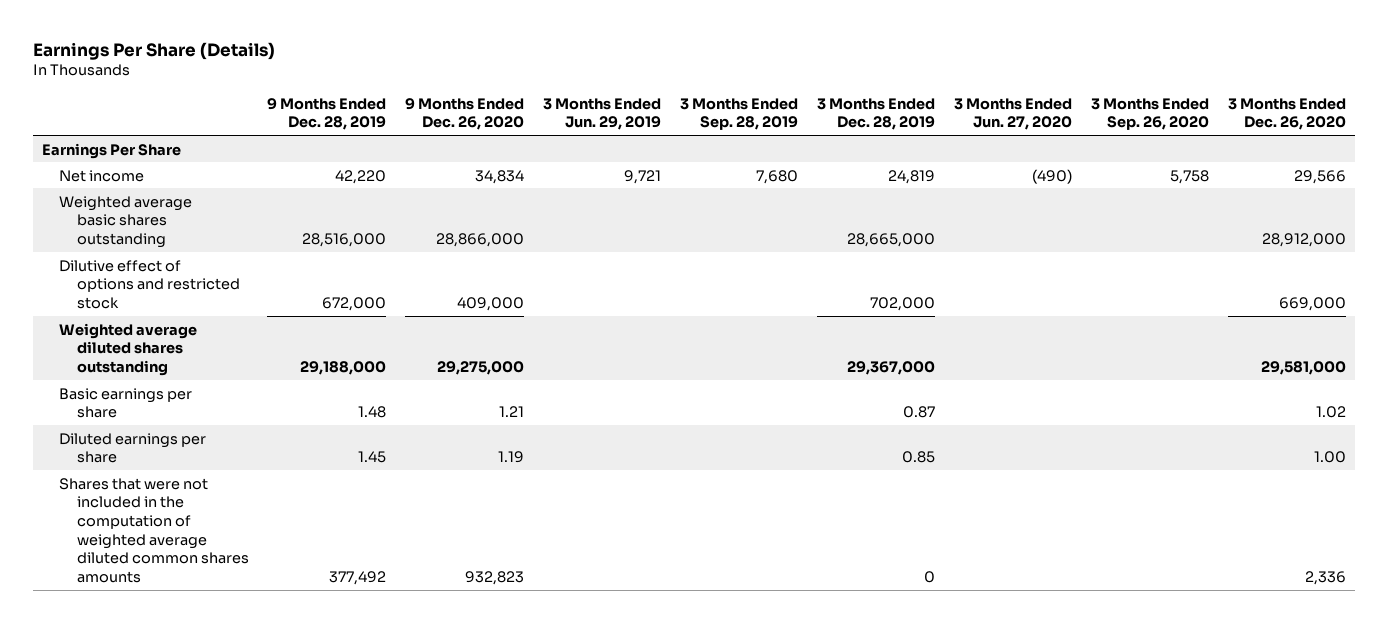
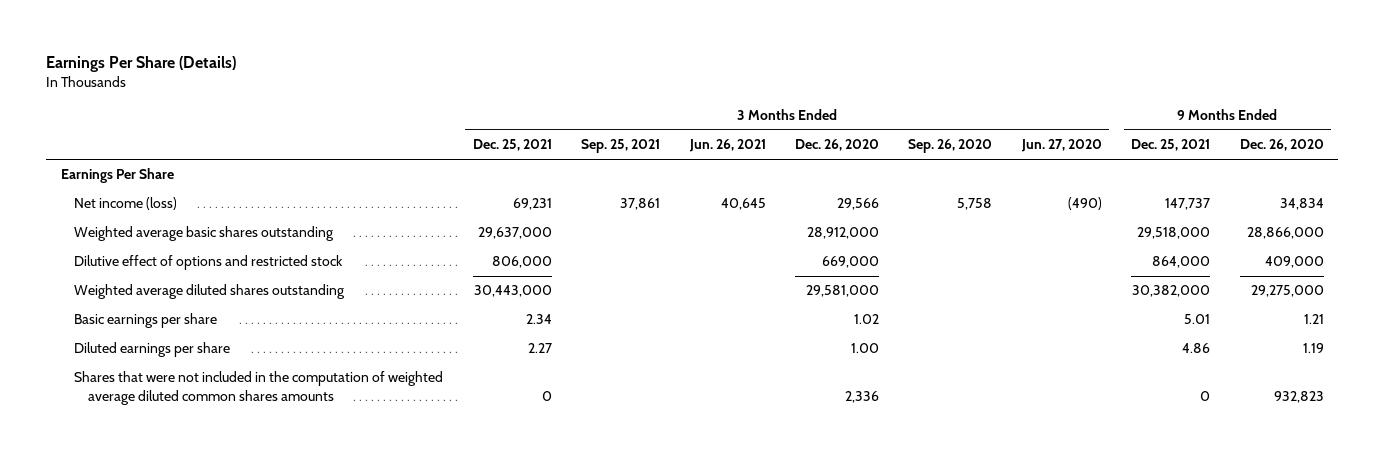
- | 9 Months Ended Dec. 28, 2019 | 9 Months Ended Dec. 26, 2020 | 3 Months Ended Jun. 29, 2019 | 3 Months Ended Sep. 28, 2019 | 3 Months Ended Dec. 28, 2019 | 3 Months Ended Jun. 27, 2020 | 3 Months Ended Sep. 26, 2020 | 3 Months Ended Dec. 26, 2020
+ | 3 Months Ended Dec. 25, 2021 | 3 Months Ended Sep. 25, 2021 | 3 Months Ended Jun. 26, 2021 | 3 Months Ended Dec. 26, 2020 | 3 Months Ended Sep. 26, 2020 | 3 Months Ended Jun. 27, 2020 | 9 Months Ended Dec. 25, 2021 | 9 Months Ended Dec. 26, 2020
- Net income | 42,220 | 34,834 | 9,721 | 7,680 | 24,819 | (490) | 5,758 | 29,566
+ Net income (loss) | 69,231 | 37,861 | 40,645 | 29,566 | 5,758 | (490) | 147,737 | 34,834

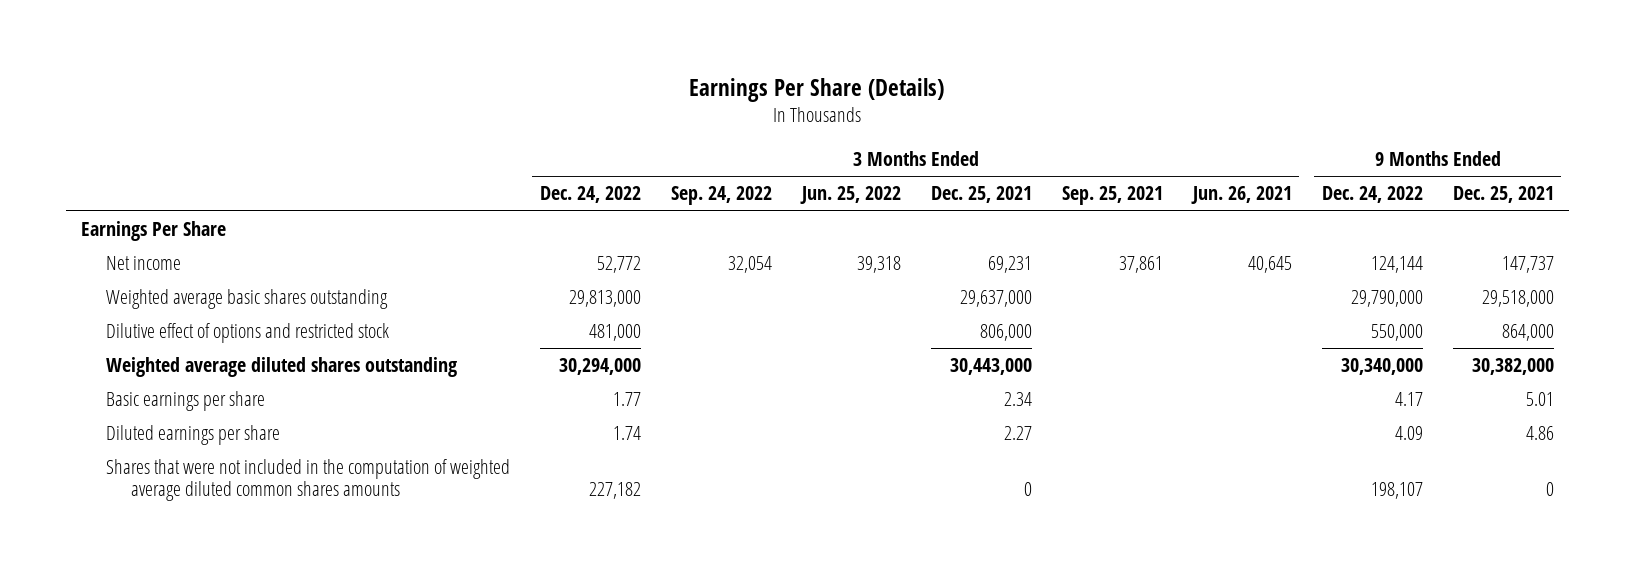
- | 3 Months Ended Dec. 25, 2021 | 3 Months Ended Sep. 25, 2021 | 3 Months Ended Jun. 26, 2021 | 3 Months Ended Dec. 26, 2020 | 3 Months Ended Sep. 26, 2020 | 3 Months Ended Jun. 27, 2020 | 9 Months Ended Dec. 25, 2021 | 9 Months Ended Dec. 26, 2020
+ | 3 Months Ended Dec. 24, 2022 | 3 Months Ended Sep. 24, 2022 | 3 Months Ended Jun. 25, 2022 | 3 Months Ended Dec. 25, 2021 | 3 Months Ended Sep. 25, 2021 | 3 Months Ended Jun. 26, 2021 | 9 Months Ended Dec. 24, 2022 | 9 Months Ended Dec. 25, 2021
- Net income (loss) | 69,231 | 37,861 | 40,645 | 29,566 | 5,758 | (490) | 147,737 | 34,834
+ Net income | 52,772 | 32,054 | 39,318 | 69,231 | 37,861 | 40,645 | 124,144 | 147,737

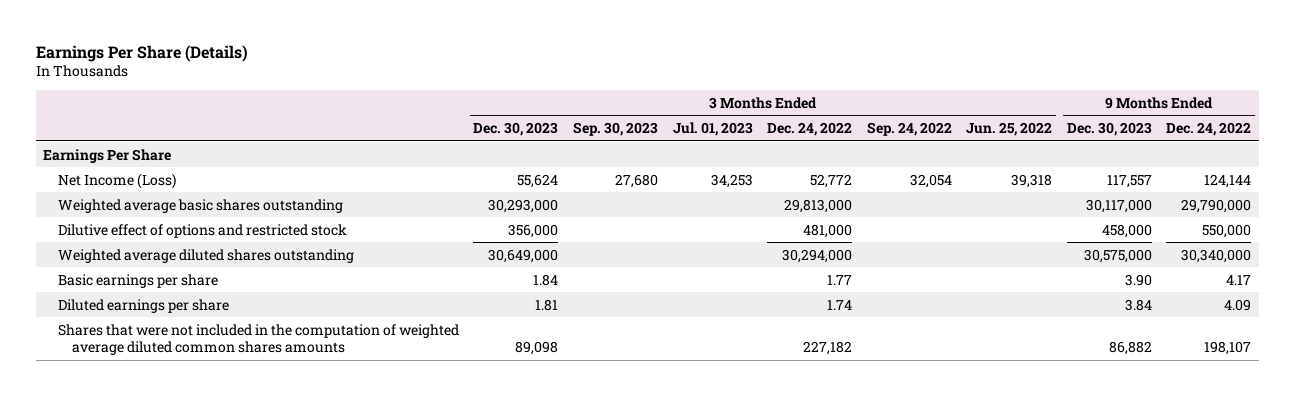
- | 3 Months Ended Dec. 24, 2022 | 3 Months Ended Sep. 24, 2022 | 3 Months Ended Jun. 25, 2022 | 3 Months Ended Dec. 25, 2021 | 3 Months Ended Sep. 25, 2021 | 3 Months Ended Jun. 26, 2021 | 9 Months Ended Dec. 24, 2022 | 9 Months Ended Dec. 25, 2021
+ | 3 Months Ended Dec. 30, 2023 | 3 Months Ended Sep. 30, 2023 | 3 Months Ended Jul. 01, 2023 | 3 Months Ended Dec. 24, 2022 | 3 Months Ended Sep. 24, 2022 | 3 Months Ended Jun. 25, 2022 | 9 Months Ended Dec. 30, 2023 | 9 Months Ended Dec. 24, 2022
- Net income | 52,772 | 32,054 | 39,318 | 69,231 | 37,861 | 40,645 | 124,144 | 147,737
+ Net Income (Loss) | 55,624 | 27,680 | 34,253 | 52,772 | 32,054 | 39,318 | 117,557 | 124,144

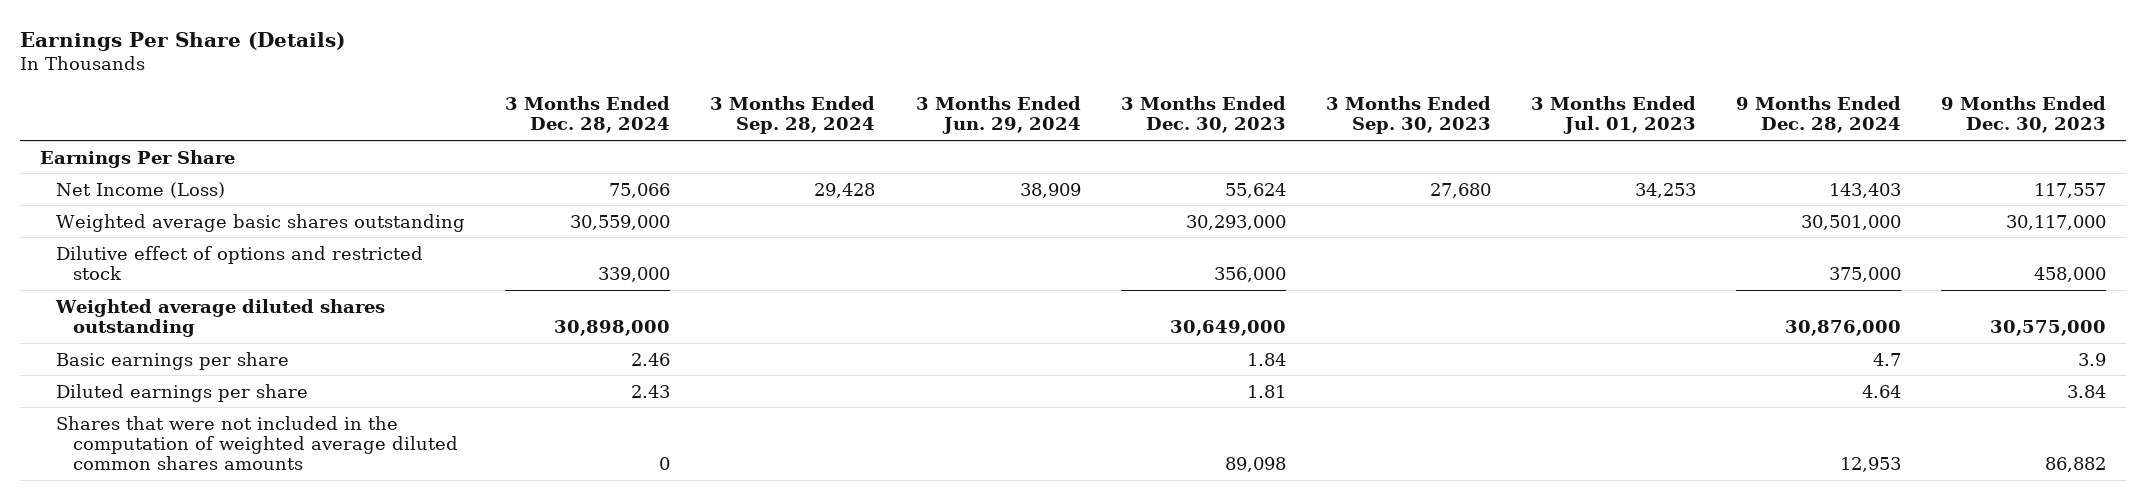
- | 3 Months Ended Dec. 30, 2023 | 3 Months Ended Sep. 30, 2023 | 3 Months Ended Jul. 01, 2023 | 3 Months Ended Dec. 24, 2022 | 3 Months Ended Sep. 24, 2022 | 3 Months Ended Jun. 25, 2022 | 9 Months Ended Dec. 30, 2023 | 9 Months Ended Dec. 24, 2022
+ | 3 Months Ended Dec. 28, 2024 | 3 Months Ended Sep. 28, 2024 | 3 Months Ended Jun. 29, 2024 | 3 Months Ended Dec. 30, 2023 | 3 Months Ended Sep. 30, 2023 | 3 Months Ended Jul. 01, 2023 | 9 Months Ended Dec. 28, 2024 | 9 Months Ended Dec. 30, 2023
- Basic earnings per share | 1.84 | | | 1.77 | | | 3.90 | 4.17
+ Basic earnings per share | 2.46 | | | 1.84 | | | 4.7 | 3.9

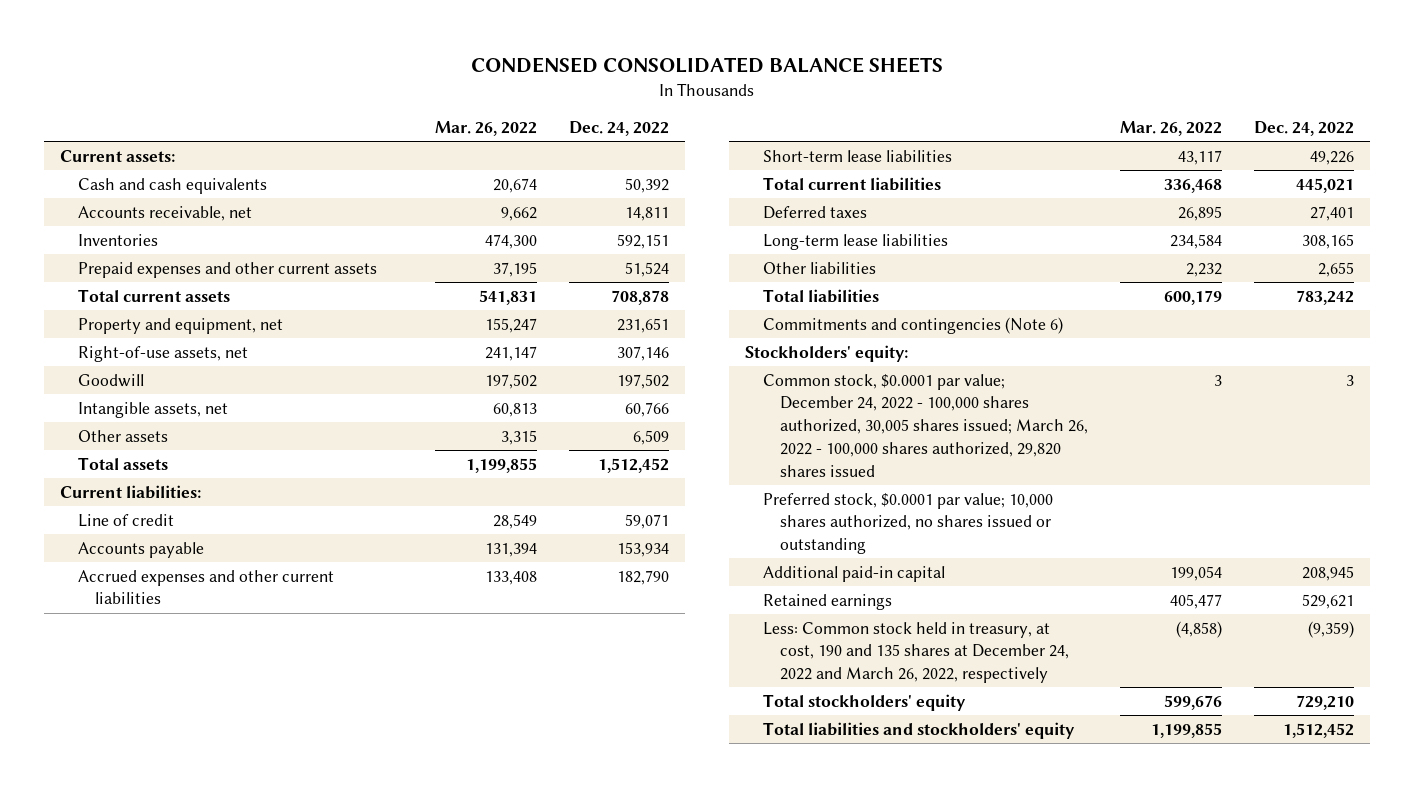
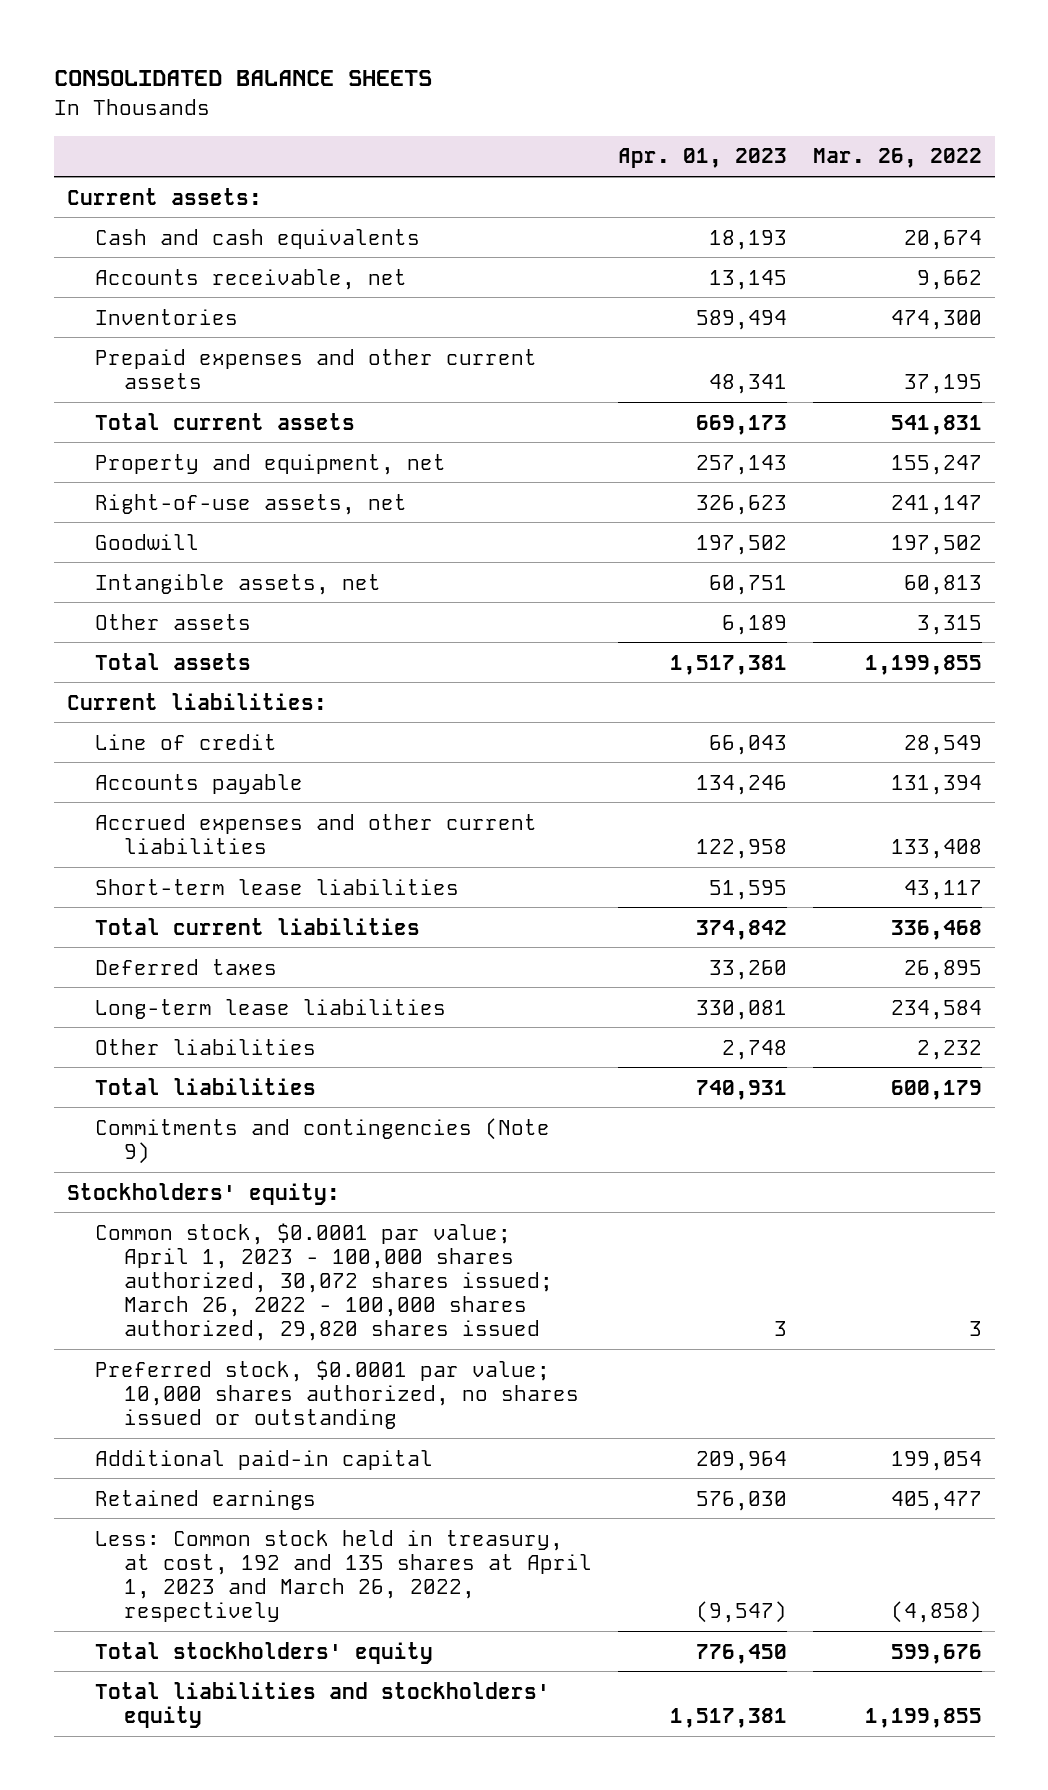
- CONDENSED CONSOLIDATED BALANCE SHEETS
+ CONSOLIDATED BALANCE SHEETS
- | Mar. 26, 2022 | Dec. 24, 2022
+ | Apr. 01, 2023 | Mar. 26, 2022
- Commitments and contingencies (Note 6)
+ Commitments and contingencies (Note 9)
- Common stock, $0.0001 par value; December 24, 2022 - 100,000 shares authorized, 30,005 shares issued; March 26, 2022 - 100,000 shares authorized, 29,820 shares issued | 3 | 3
+ Common stock, $0.0001 par value; April 1, 2023 - 100,000 shares authorized, 30,072 shares issued; March 26, 2022 - 100,000 shares authorized, 29,820 shares issued | 3 | 3
- Less: Common stock held in treasury, at cost, 190 and 135 shares at December 24, 2022 and March 26, 2022, respectively | (4,858) | (9,359)
+ Less: Common stock held in treasury, at cost, 192 and 135 shares at April 1, 2023 and March 26, 2022, respectively | (9,547) | (4,858)

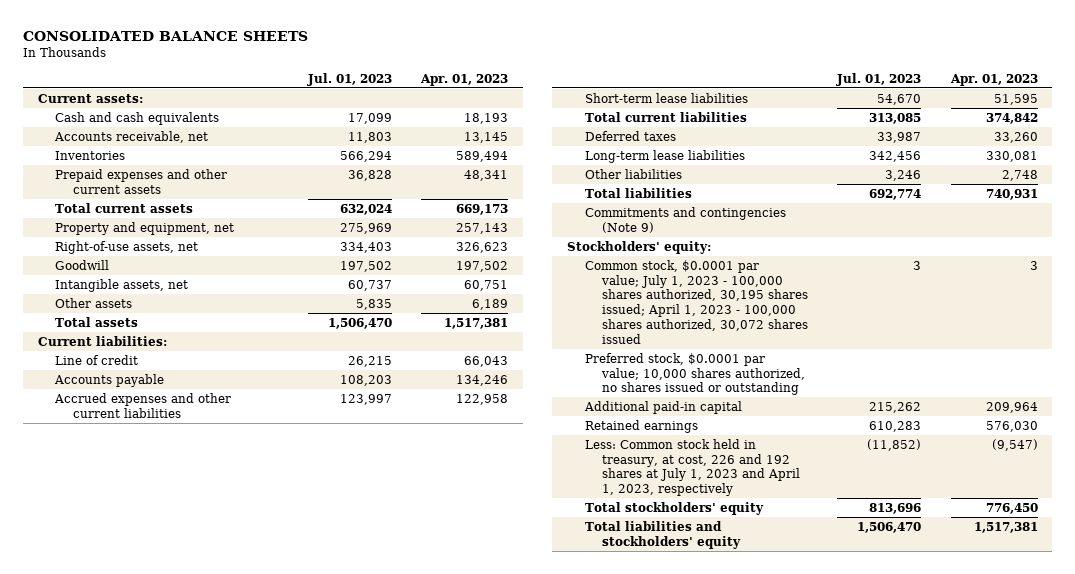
- | Apr. 01, 2023 | Mar. 26, 2022
+ | Jul. 01, 2023 | Apr. 01, 2023
- Common stock, $0.0001 par value; April 1, 2023 - 100,000 shares authorized, 30,072 shares issued; March 26, 2022 - 100,000 shares authorized, 29,820 shares issued | 3 | 3
+ Common stock, $0.0001 par value; July 1, 2023 - 100,000 shares authorized, 30,195 shares issued; April 1, 2023 - 100,000 shares authorized, 30,072 shares issued | 3 | 3
- Less: Common stock held in treasury, at cost, 192 and 135 shares at April 1, 2023 and March 26, 2022, respectively | (9,547) | (4,858)
+ Less: Common stock held in treasury, at cost, 226 and 192 shares at July 1, 2023 and April 1, 2023, respectively | (11,852) | (9,547)

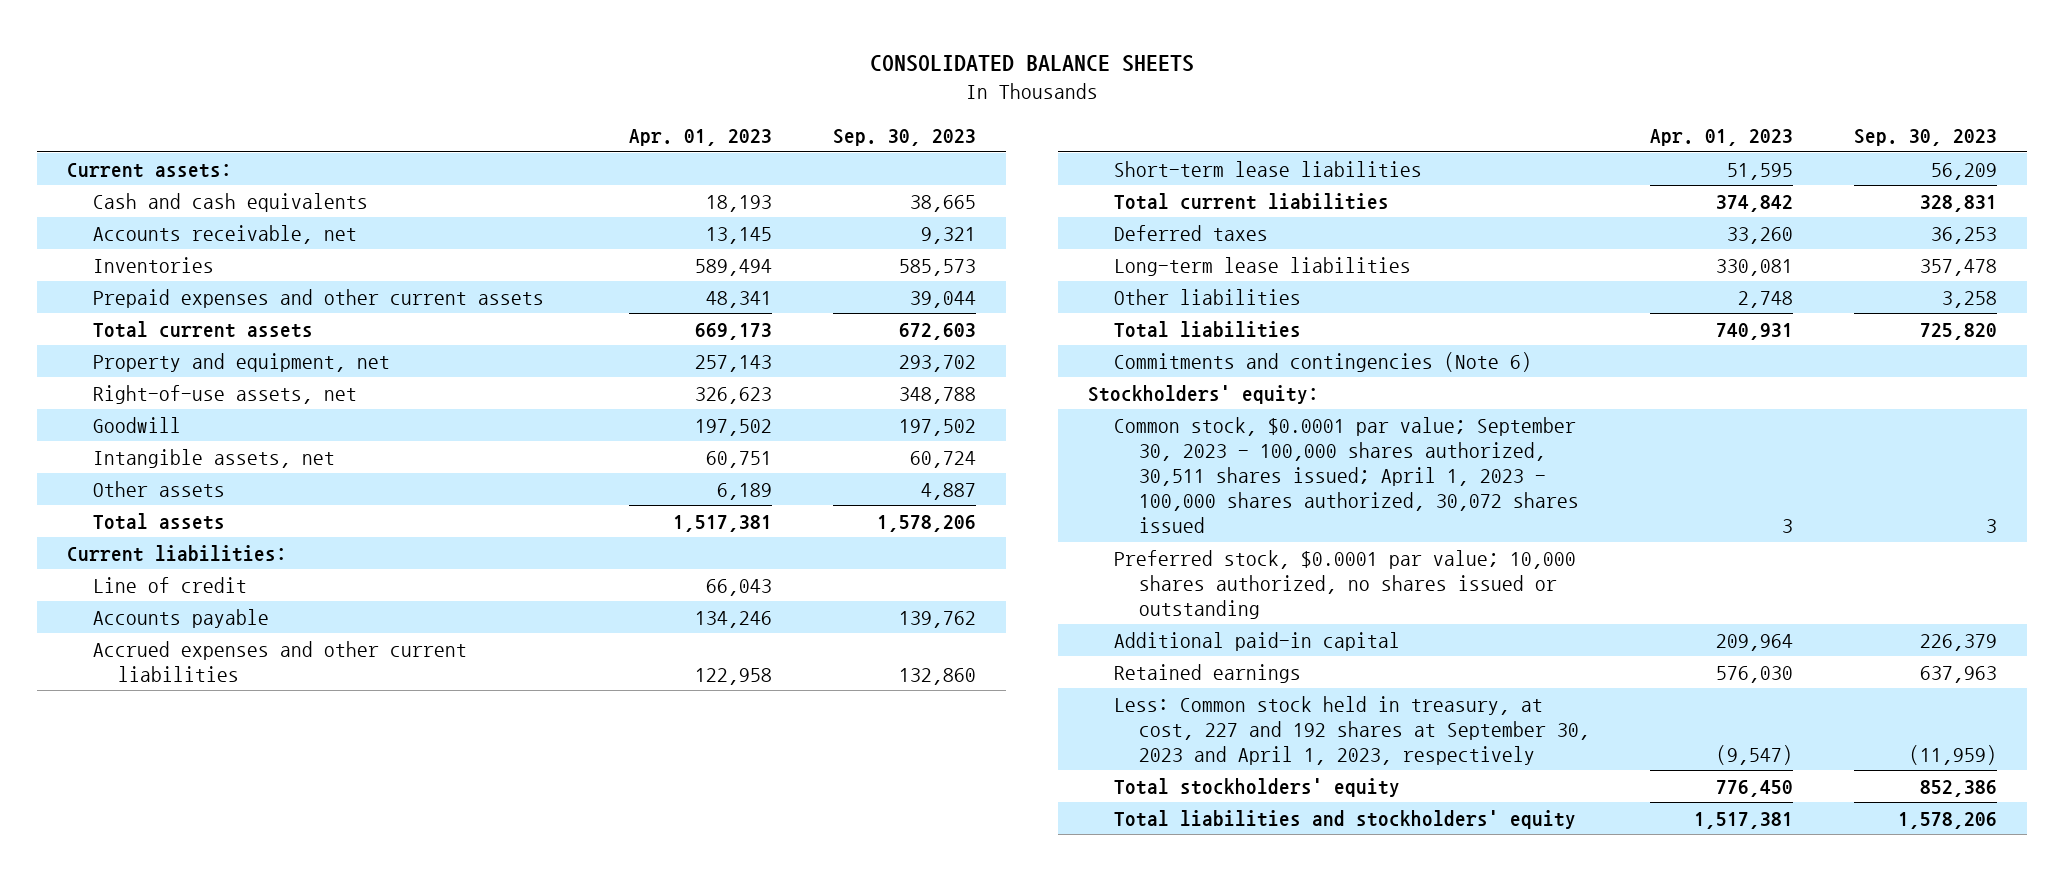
- | Jul. 01, 2023 | Apr. 01, 2023
+ | Apr. 01, 2023 | Sep. 30, 2023
- Commitments and contingencies (Note 9)
+ Commitments and contingencies (Note 6)
- Common stock, $0.0001 par value; July 1, 2023 - 100,000 shares authorized, 30,195 shares issued; April 1, 2023 - 100,000 shares authorized, 30,072 shares issued | 3 | 3
+ Common stock, $0.0001 par value; September 30, 2023 - 100,000 shares authorized, 30,511 shares issued; April 1, 2023 - 100,000 shares authorized, 30,072 shares issued | 3 | 3
- Less: Common stock held in treasury, at cost, 226 and 192 shares at July 1, 2023 and April 1, 2023, respectively | (11,852) | (9,547)
+ Less: Common stock held in treasury, at cost, 227 and 192 shares at September 30, 2023 and April 1, 2023, respectively | (9,547) | (11,959)

